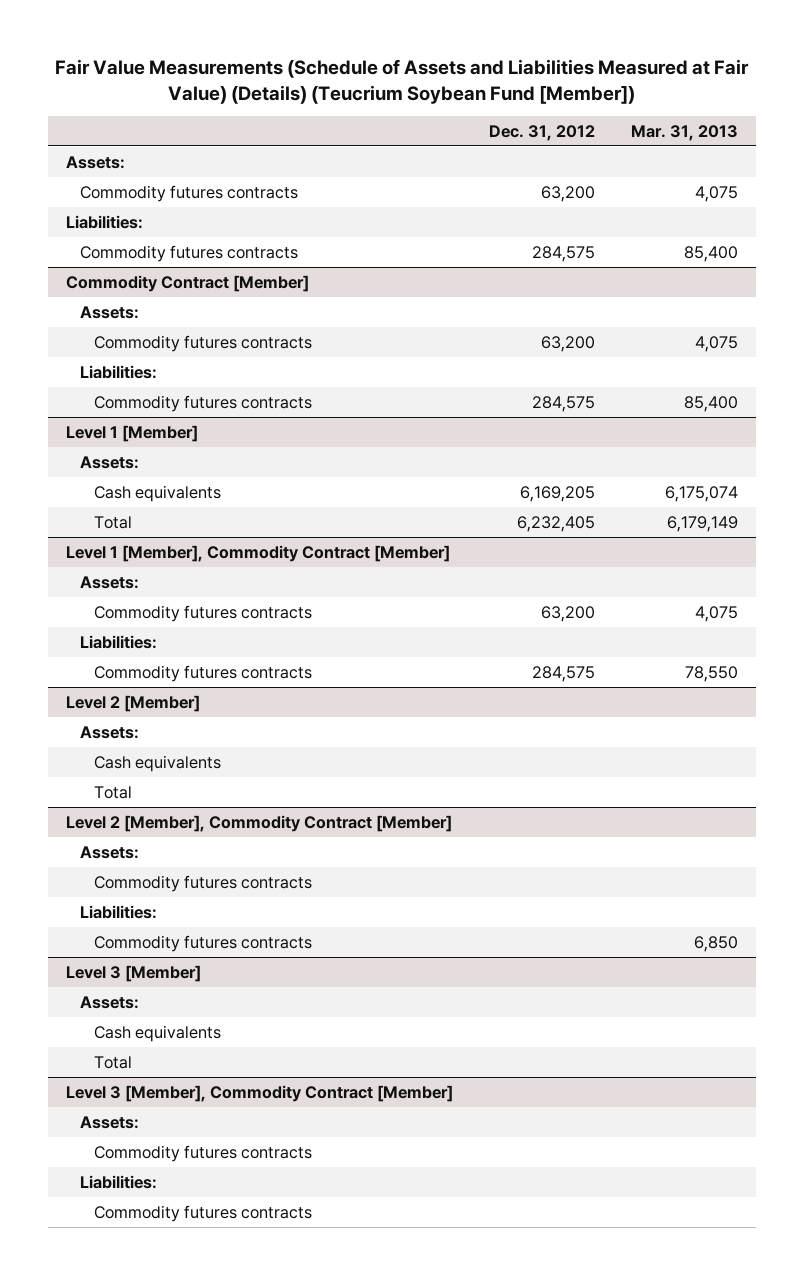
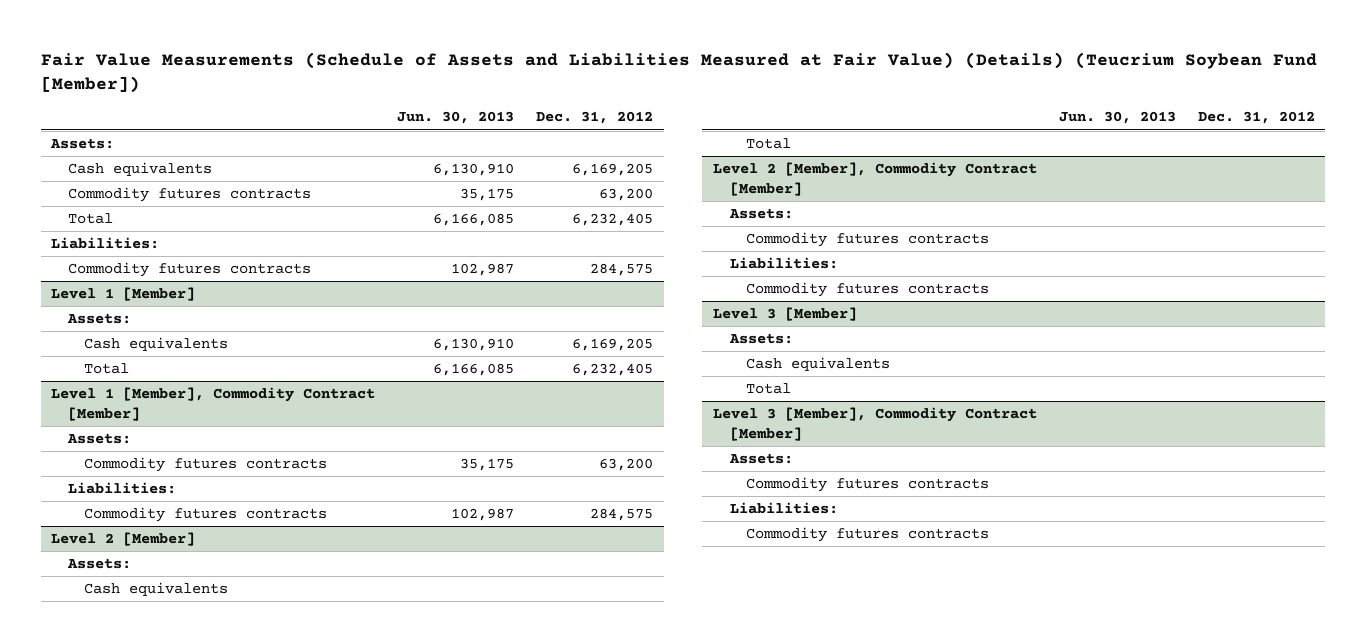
- | Dec. 31, 2012 | Mar. 31, 2013
+ | Jun. 30, 2013 | Dec. 31, 2012
- Commodity futures contracts | 63,200 | 4,075
- Liabilities:
- Commodity futures contracts | 284,575 | 85,400
- Commodity Contract [Member]
- Assets:
+ Cash equivalents | 6,130,910 | 6,169,205
+ Total | 6,166,085 | 6,232,405

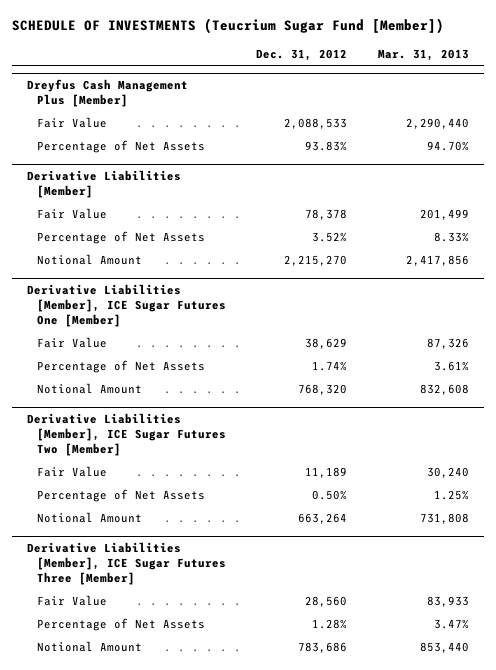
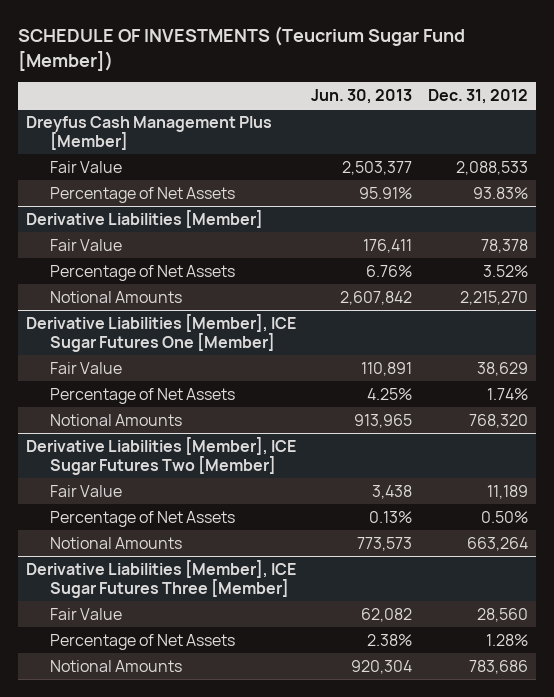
- | Dec. 31, 2012 | Mar. 31, 2013
+ | Jun. 30, 2013 | Dec. 31, 2012
@ Derivative Liabilities [Member]
- Notional Amount | 2,215,270 | 2,417,856
+ Notional Amounts | 2,607,842 | 2,215,270
@ Derivative Liabilities [Member], ICE Sugar Futures One [Member]
- Notional Amount | 768,320 | 832,608
+ Notional Amounts | 913,965 | 768,320
@ Derivative Liabilities [Member], ICE Sugar Futures Two [Member]
- Notional Amount | 663,264 | 731,808
+ Notional Amounts | 773,573 | 663,264
@ Derivative Liabilities [Member], ICE Sugar Futures Three [Member]
- Notional Amount | 783,686 | 853,440
+ Notional Amounts | 920,304 | 783,686

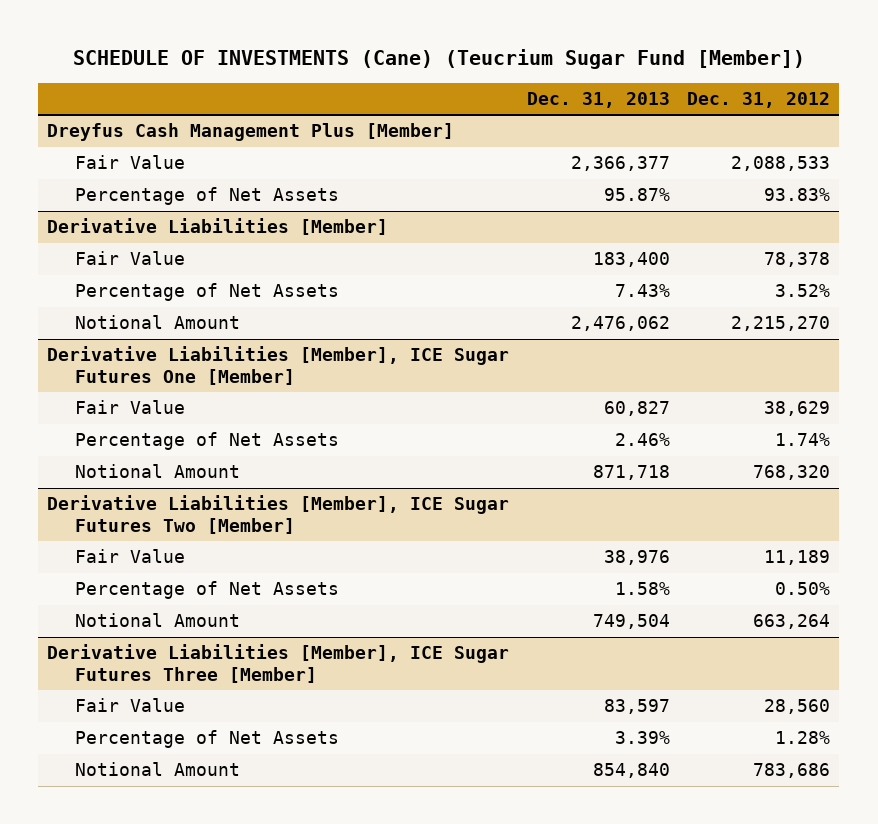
- SCHEDULE OF INVESTMENTS (Teucrium Sugar Fund [Member])
+ SCHEDULE OF INVESTMENTS (Cane) (Teucrium Sugar Fund [Member])
- | Jun. 30, 2013 | Dec. 31, 2012
+ | Dec. 31, 2013 | Dec. 31, 2012
@ Derivative Liabilities [Member]
- Notional Amounts | 2,607,842 | 2,215,270
+ Notional Amount | 2,476,062 | 2,215,270
@ Derivative Liabilities [Member], ICE Sugar Futures One [Member]
- Notional Amounts | 913,965 | 768,320
+ Notional Amount | 871,718 | 768,320
@ Derivative Liabilities [Member], ICE Sugar Futures Two [Member]
- Notional Amounts | 773,573 | 663,264
+ Notional Amount | 749,504 | 663,264
@ Derivative Liabilities [Member], ICE Sugar Futures Three [Member]
- Notional Amounts | 920,304 | 783,686
+ Notional Amount | 854,840 | 783,686

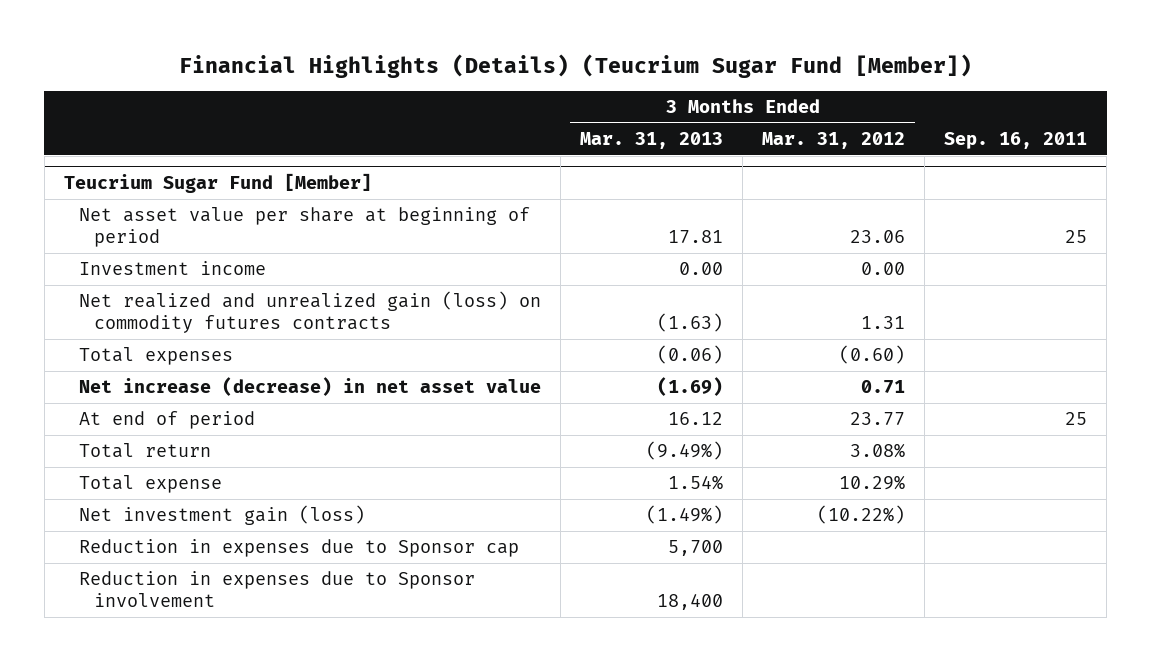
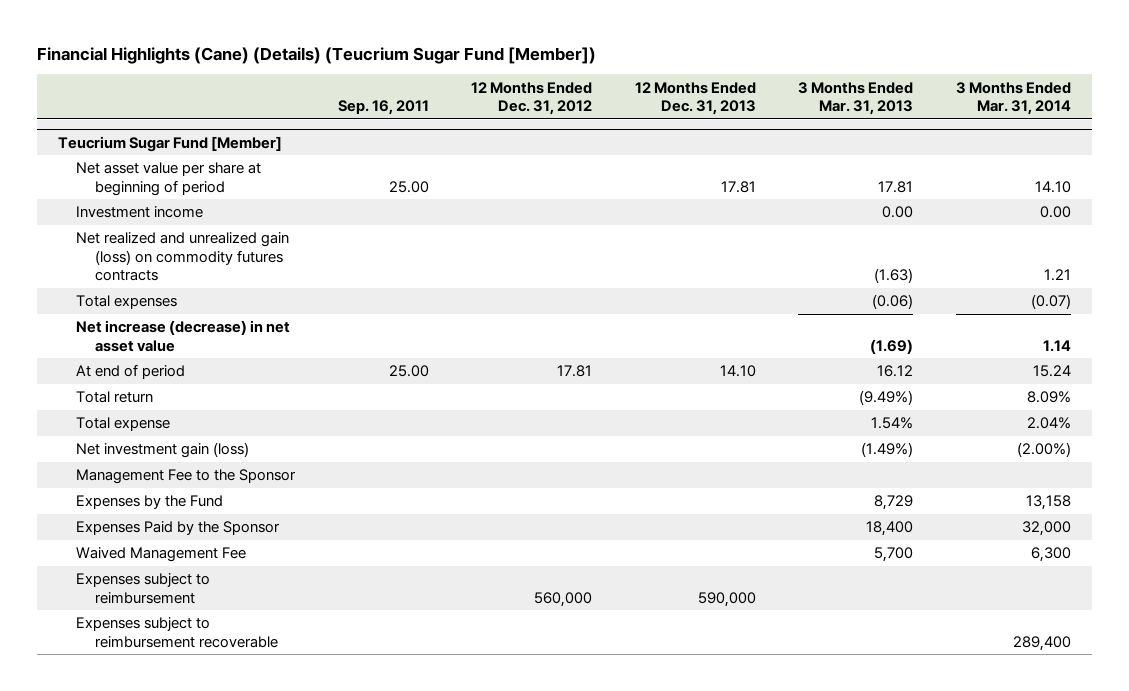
- Financial Highlights (Details) (Teucrium Sugar Fund [Member])
+ Financial Highlights (Cane) (Details) (Teucrium Sugar Fund [Member])
- | 3 Months Ended Mar. 31, 2013 | 3 Months Ended Mar. 31, 2012 | Sep. 16, 2011
+ | Sep. 16, 2011 | 12 Months Ended Dec. 31, 2012 | 12 Months Ended Dec. 31, 2013 | 3 Months Ended Mar. 31, 2013 | 3 Months Ended Mar. 31, 2014
@ Teucrium Sugar Fund [Member]
- Net asset value per share at beginning of period | 17.81 | 23.06 | 25
+ Net asset value per share at beginning of period | 25.00 | | 17.81 | 17.81 | 14.10
- At end of period | 16.12 | 23.77 | 25
+ At end of period | 25.00 | 17.81 | 14.10 | 16.12 | 15.24
- Reduction in expenses due to Sponsor cap | 5,700 | |
- Reduction in expenses due to Sponsor involvement | 18,400 | |
+ Management Fee to the Sponsor
+ Expenses by the Fund | | | | 8,729 | 13,158
+ Expenses Paid by the Sponsor | | | | 18,400 | 32,000
+ Waived Management Fee | | | | 5,700 | 6,300
+ Expenses subject to reimbursement | | 560,000 | 590,000 | |
+ Expenses subject to reimbursement recoverable | | | | | 289,400

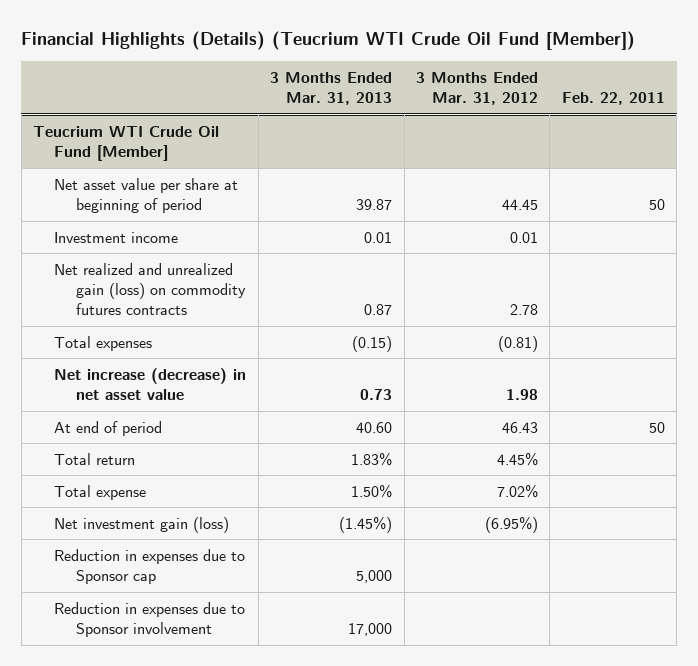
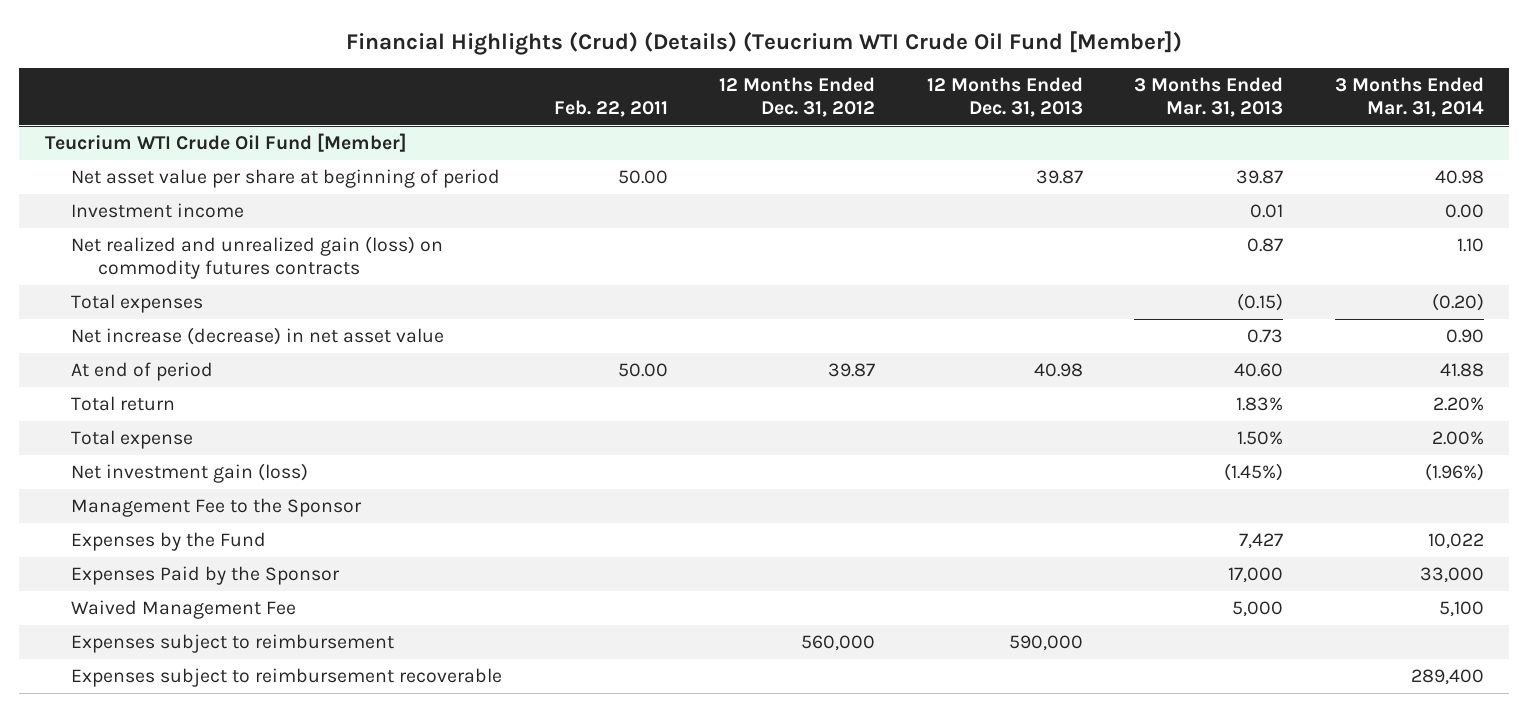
- Financial Highlights (Details) (Teucrium WTI Crude Oil Fund [Member])
+ Financial Highlights (Crud) (Details) (Teucrium WTI Crude Oil Fund [Member])
- | 3 Months Ended Mar. 31, 2013 | 3 Months Ended Mar. 31, 2012 | Feb. 22, 2011
+ | Feb. 22, 2011 | 12 Months Ended Dec. 31, 2012 | 12 Months Ended Dec. 31, 2013 | 3 Months Ended Mar. 31, 2013 | 3 Months Ended Mar. 31, 2014
@ Teucrium WTI Crude Oil Fund [Member]
- Net asset value per share at beginning of period | 39.87 | 44.45 | 50
+ Net asset value per share at beginning of period | 50.00 | | 39.87 | 39.87 | 40.98
- At end of period | 40.60 | 46.43 | 50
+ At end of period | 50.00 | 39.87 | 40.98 | 40.60 | 41.88
- Reduction in expenses due to Sponsor cap | 5,000 | |
- Reduction in expenses due to Sponsor involvement | 17,000 | |
+ Management Fee to the Sponsor
+ Expenses by the Fund | | | | 7,427 | 10,022
+ Expenses Paid by the Sponsor | | | | 17,000 | 33,000
+ Waived Management Fee | | | | 5,000 | 5,100
+ Expenses subject to reimbursement | | 560,000 | 590,000 | |
+ Expenses subject to reimbursement recoverable | | | | | 289,400

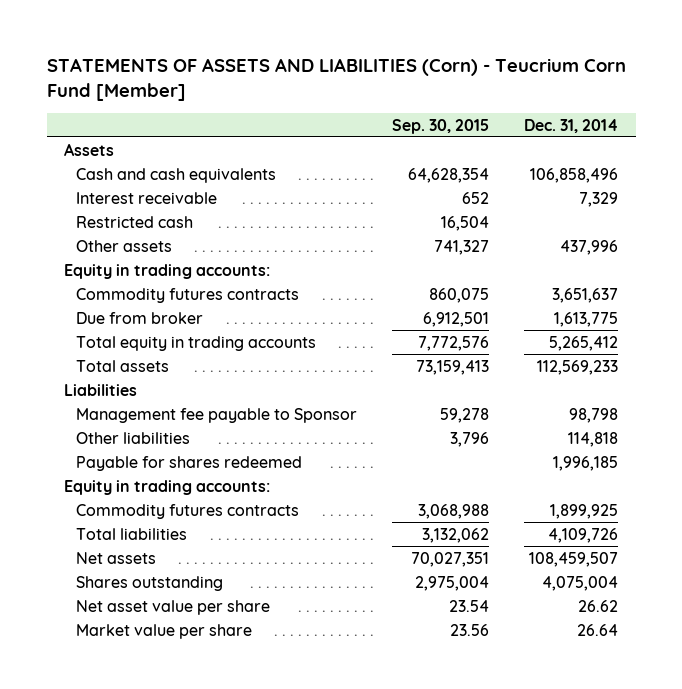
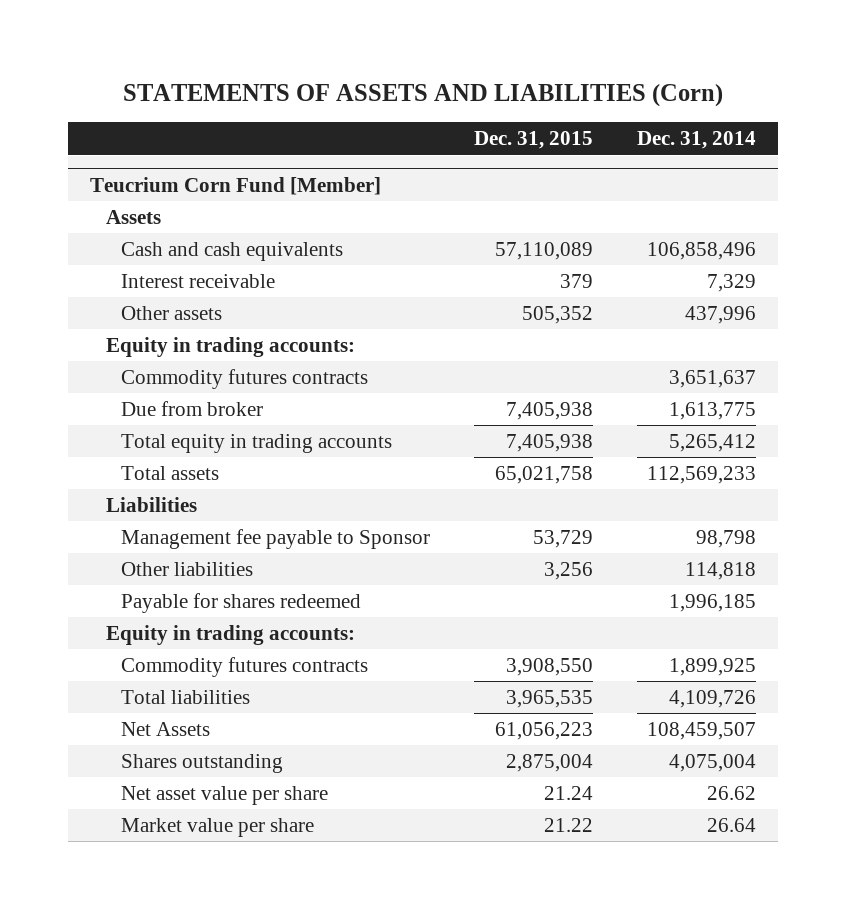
- STATEMENTS OF ASSETS AND LIABILITIES (Corn) - Teucrium Corn Fund [Member]
+ STATEMENTS OF ASSETS AND LIABILITIES (Corn)
- | Sep. 30, 2015 | Dec. 31, 2014
+ | Dec. 31, 2015 | Dec. 31, 2014
+ Teucrium Corn Fund [Member]
- Restricted cash | 16,504 |
- Net assets | 70,027,351 | 108,459,507
+ Net Assets | 61,056,223 | 108,459,507

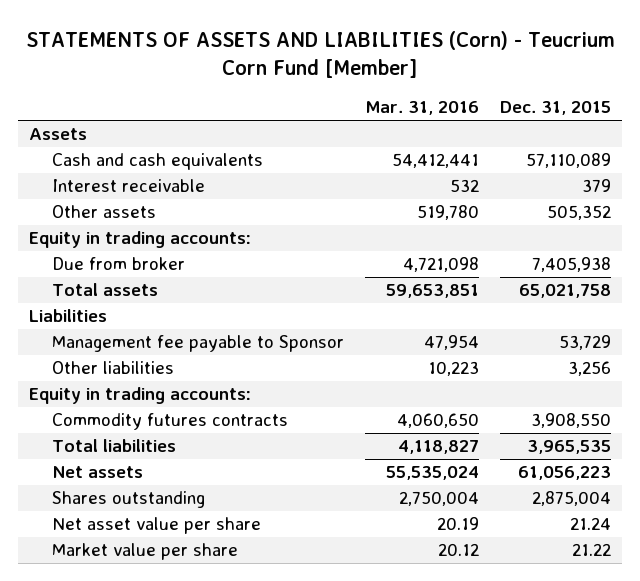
- STATEMENTS OF ASSETS AND LIABILITIES (Corn)
+ STATEMENTS OF ASSETS AND LIABILITIES (Corn) - Teucrium Corn Fund [Member]
- | Dec. 31, 2015 | Dec. 31, 2014
+ | Mar. 31, 2016 | Dec. 31, 2015
- Teucrium Corn Fund [Member]
- Commodity futures contracts | | 3,651,637
- Total equity in trading accounts | 7,405,938 | 5,265,412
- Payable for shares redeemed | | 1,996,185
- Net Assets | 61,056,223 | 108,459,507
+ Net assets | 55,535,024 | 61,056,223

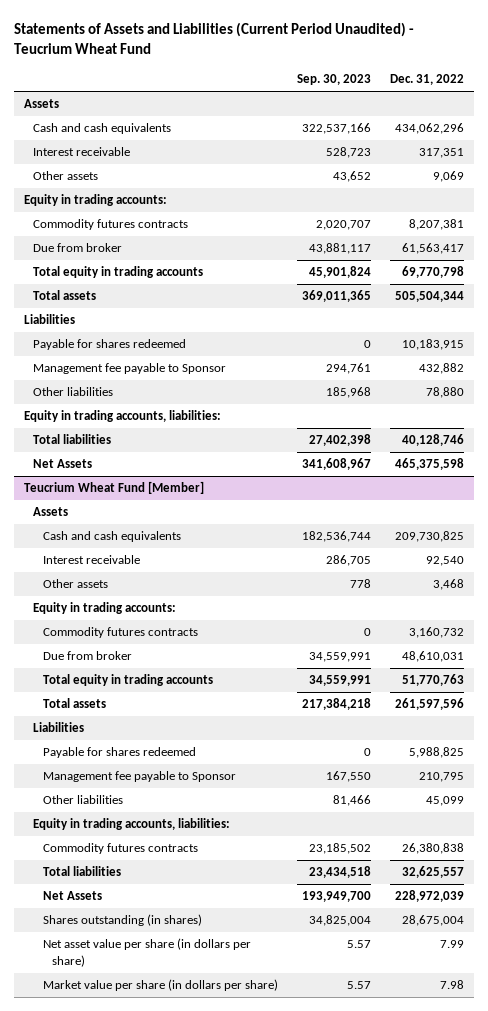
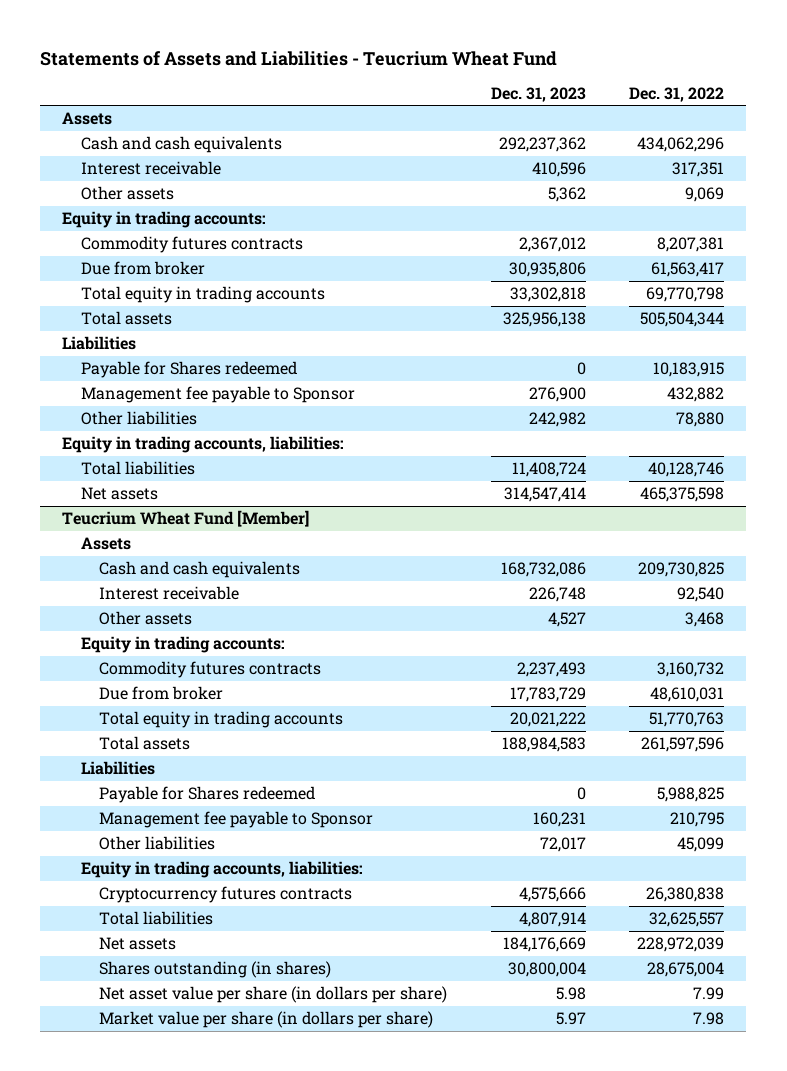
- Statements of Assets and Liabilities (Current Period Unaudited) - Teucrium Wheat Fund
+ Statements of Assets and Liabilities - Teucrium Wheat Fund
- | Sep. 30, 2023 | Dec. 31, 2022
+ | Dec. 31, 2023 | Dec. 31, 2022
- Payable for shares redeemed | 0 | 10,183,915
+ Payable for Shares redeemed | 0 | 10,183,915
- Net Assets | 341,608,967 | 465,375,598
+ Net assets | 314,547,414 | 465,375,598
@ Teucrium Wheat Fund [Member]
- Payable for shares redeemed | 0 | 5,988,825
+ Payable for Shares redeemed | 0 | 5,988,825
- Commodity futures contracts | 23,185,502 | 26,380,838
+ Cryptocurrency futures contracts | 4,575,666 | 26,380,838
- Net Assets | 193,949,700 | 228,972,039
+ Net assets | 184,176,669 | 228,972,039

